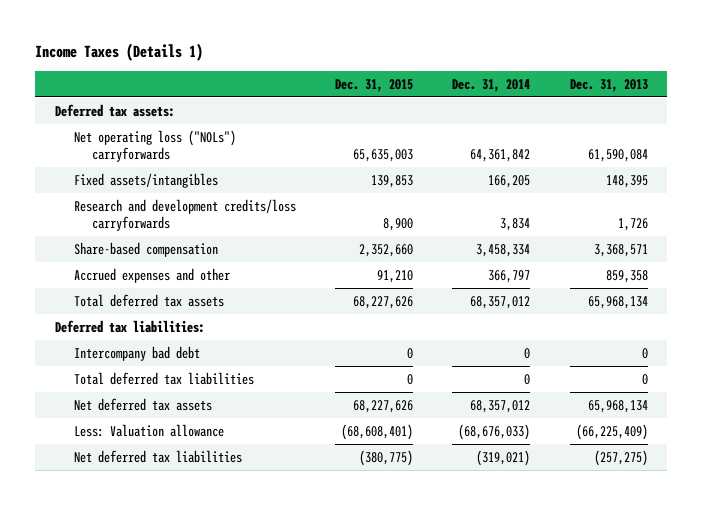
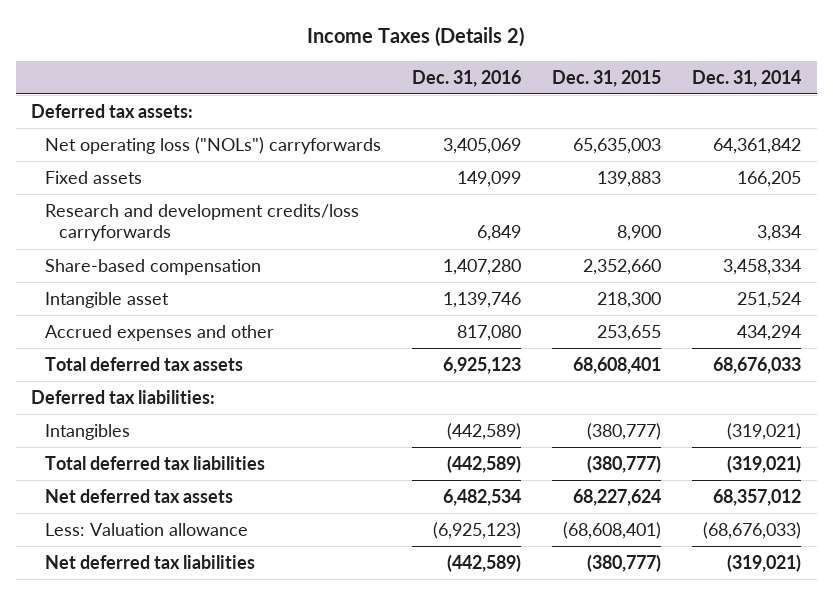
- Income Taxes (Details 1)
+ Income Taxes (Details 2)
- | Dec. 31, 2015 | Dec. 31, 2014 | Dec. 31, 2013
+ | Dec. 31, 2016 | Dec. 31, 2015 | Dec. 31, 2014
- Fixed assets/intangibles | 139,853 | 166,205 | 148,395
+ Fixed assets | 149,099 | 139,883 | 166,205
- Accrued expenses and other | 91,210 | 366,797 | 859,358
- Total deferred tax assets | 68,227,626 | 68,357,012 | 65,968,134
+ Intangible asset | 1,139,746 | 218,300 | 251,524
+ Accrued expenses and other | 817,080 | 253,655 | 434,294
+ Total deferred tax assets | 6,925,123 | 68,608,401 | 68,676,033
- Intercompany bad debt | 0 | 0 | 0
- Total deferred tax liabilities | 0 | 0 | 0
- Net deferred tax assets | 68,227,626 | 68,357,012 | 65,968,134
+ Intangibles | (442,589) | (380,777) | (319,021)
+ Total deferred tax liabilities | (442,589) | (380,777) | (319,021)
+ Net deferred tax assets | 6,482,534 | 68,227,624 | 68,357,012
- Net deferred tax liabilities | (380,775) | (319,021) | (257,275)
+ Net deferred tax liabilities | (442,589) | (380,777) | (319,021)

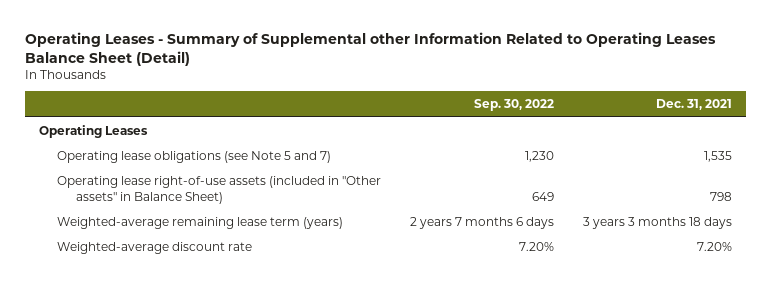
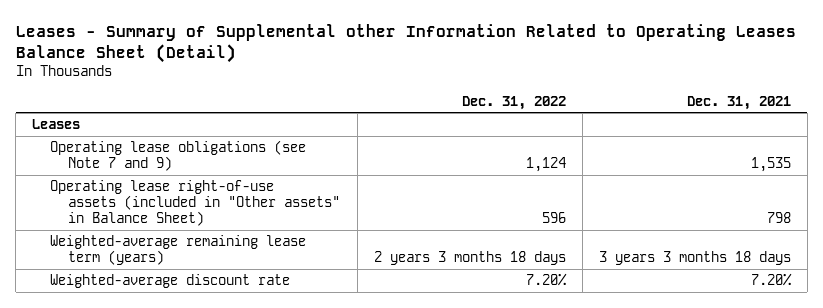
- Operating Leases - Summary of Supplemental other Information Related to Operating Leases Balance Sheet (Detail)
+ Leases - Summary of Supplemental other Information Related to Operating Leases Balance Sheet (Detail)
- | Sep. 30, 2022 | Dec. 31, 2021
+ | Dec. 31, 2022 | Dec. 31, 2021
- Operating Leases
- Operating lease obligations (see Note 5 and 7) | 1,230 | 1,535
+ Leases
+ Operating lease obligations (see Note 7 and 9) | 1,124 | 1,535

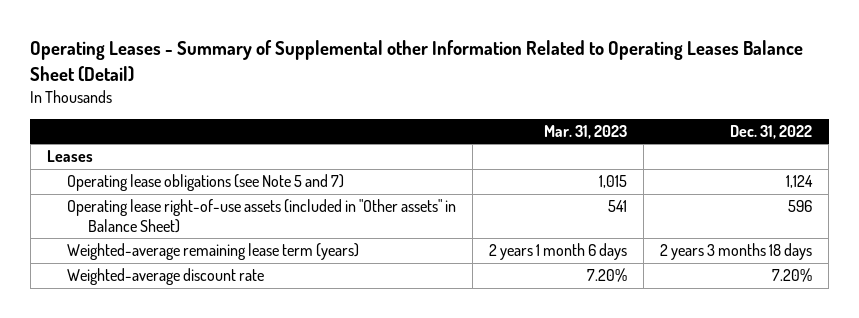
- Leases - Summary of Supplemental other Information Related to Operating Leases Balance Sheet (Detail)
+ Operating Leases - Summary of Supplemental other Information Related to Operating Leases Balance Sheet (Detail)
- | Dec. 31, 2022 | Dec. 31, 2021
+ | Mar. 31, 2023 | Dec. 31, 2022
- Operating lease obligations (see Note 7 and 9) | 1,124 | 1,535
+ Operating lease obligations (see Note 5 and 7) | 1,015 | 1,124

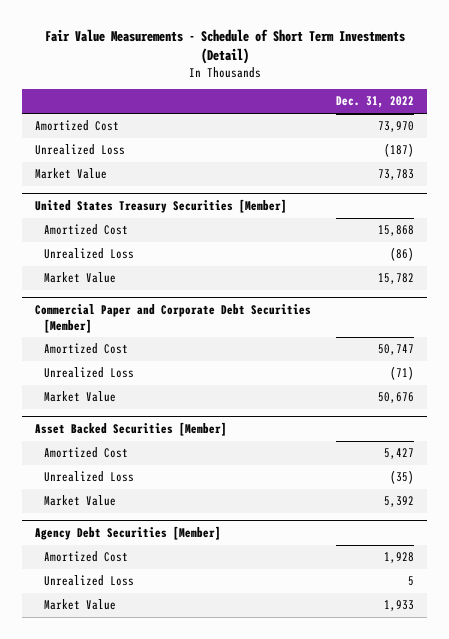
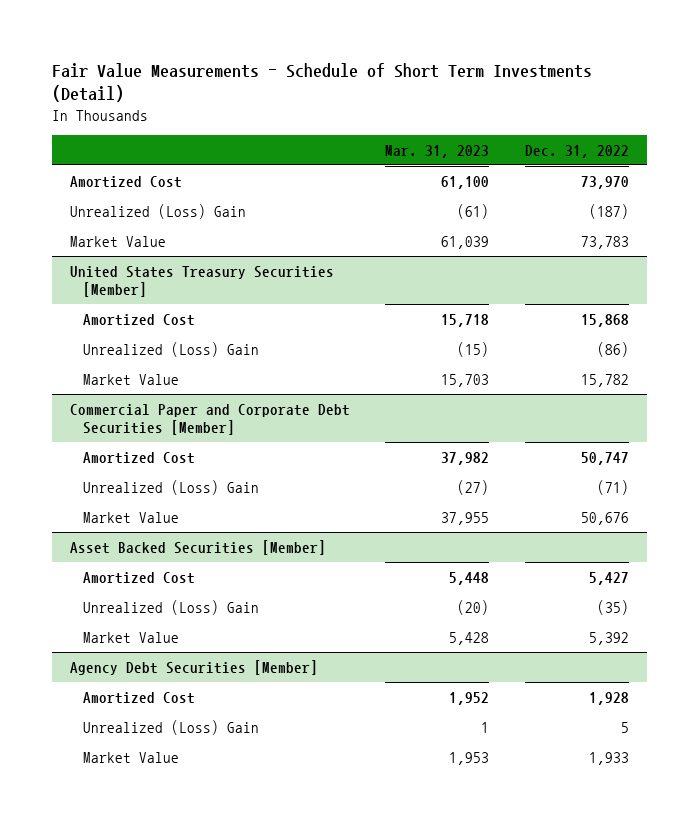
- | Dec. 31, 2022
+ | Mar. 31, 2023 | Dec. 31, 2022
- Unrealized Loss | (187)
+ Unrealized (Loss) Gain | (61) | (187)
@ United States Treasury Securities [Member]
- Unrealized Loss | (86)
+ Unrealized (Loss) Gain | (15) | (86)
@ Commercial Paper and Corporate Debt Securities [Member]
- Unrealized Loss | (71)
+ Unrealized (Loss) Gain | (27) | (71)
@ Asset Backed Securities [Member]
- Unrealized Loss | (35)
+ Unrealized (Loss) Gain | (20) | (35)
@ Agency Debt Securities [Member]
- Unrealized Loss | 5
+ Unrealized (Loss) Gain | 1 | 5

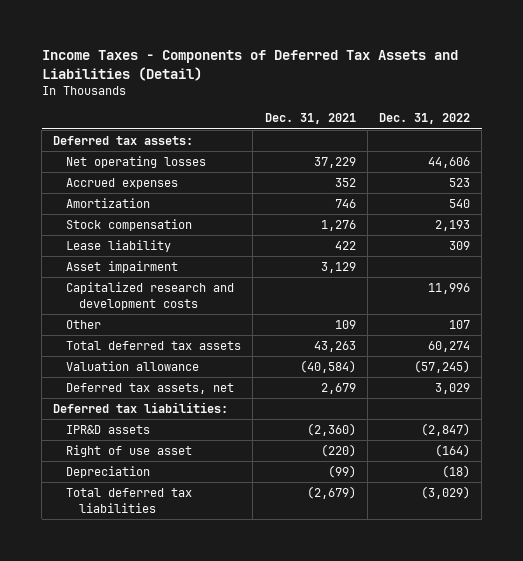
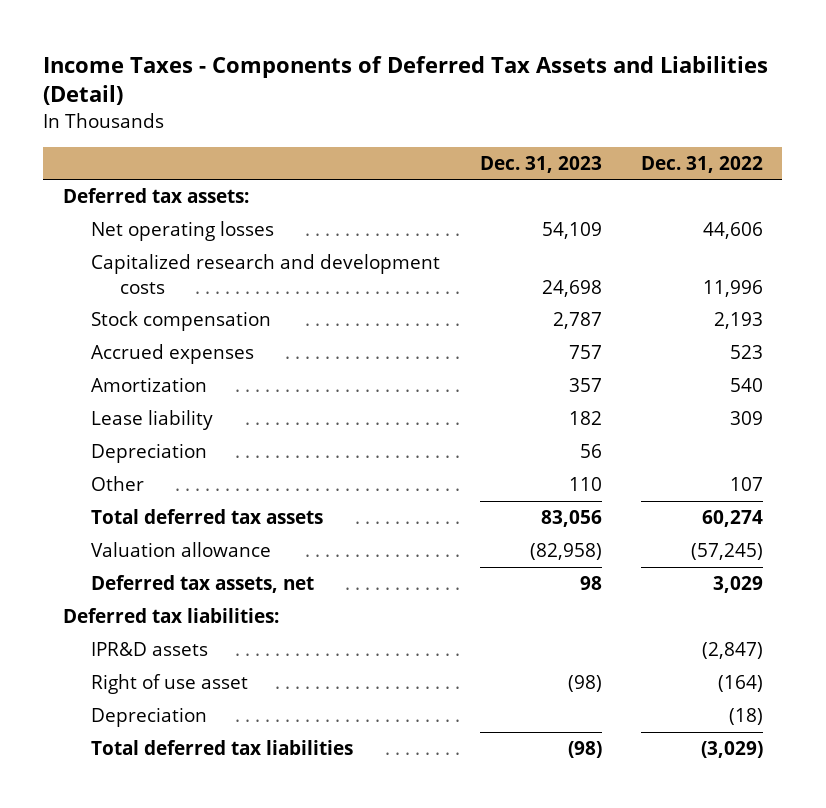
- | Dec. 31, 2021 | Dec. 31, 2022
+ | Dec. 31, 2023 | Dec. 31, 2022
moved up: Capitalized research and development costs | 24,698 | 11,996
moved up: Stock compensation | 2,787 | 2,193
- Asset impairment | 3,129 |
+ Depreciation | 56 |

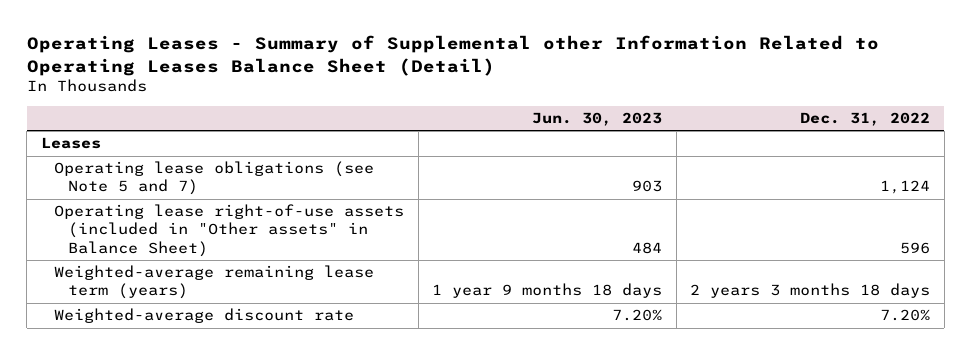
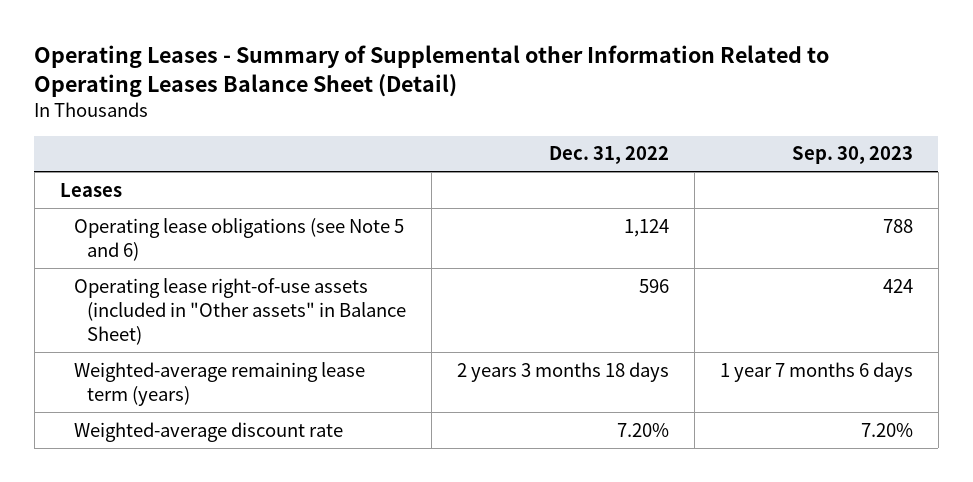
- | Jun. 30, 2023 | Dec. 31, 2022
+ | Dec. 31, 2022 | Sep. 30, 2023
- Operating lease obligations (see Note 5 and 7) | 903 | 1,124
+ Operating lease obligations (see Note 5 and 6) | 1,124 | 788

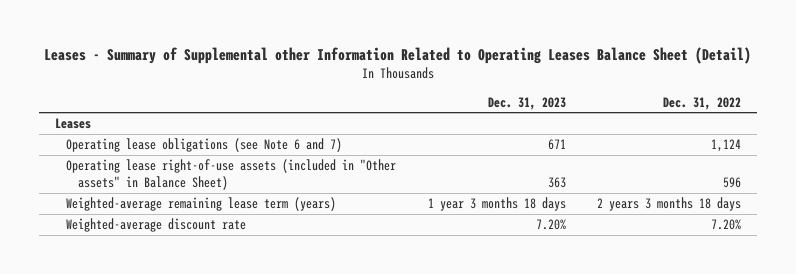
- Operating Leases - Summary of Supplemental other Information Related to Operating Leases Balance Sheet (Detail)
+ Leases - Summary of Supplemental other Information Related to Operating Leases Balance Sheet (Detail)
- | Dec. 31, 2022 | Sep. 30, 2023
+ | Dec. 31, 2023 | Dec. 31, 2022
- Operating lease obligations (see Note 5 and 6) | 1,124 | 788
+ Operating lease obligations (see Note 6 and 7) | 671 | 1,124

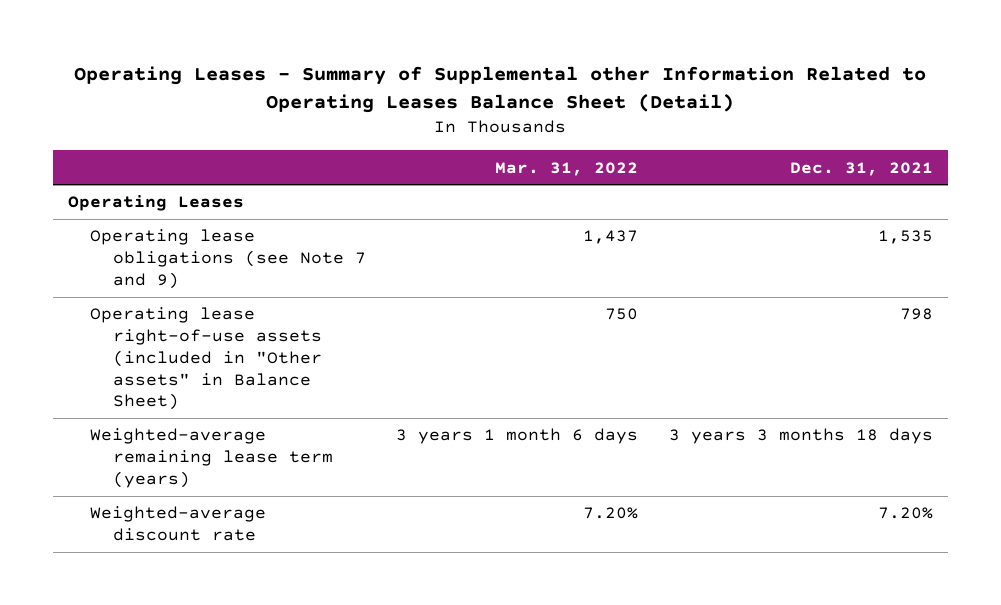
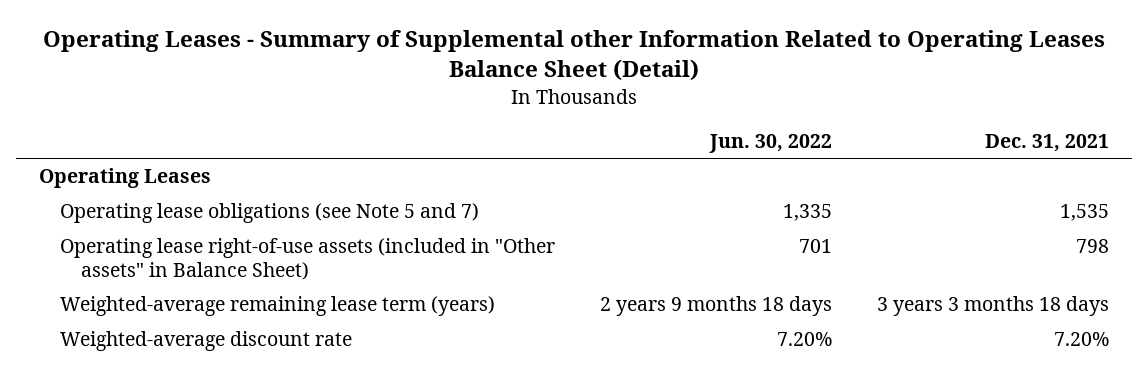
- | Mar. 31, 2022 | Dec. 31, 2021
+ | Jun. 30, 2022 | Dec. 31, 2021
- Operating lease obligations (see Note 7 and 9) | 1,437 | 1,535
+ Operating lease obligations (see Note 5 and 7) | 1,335 | 1,535

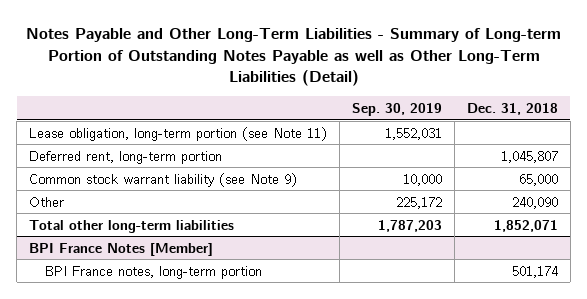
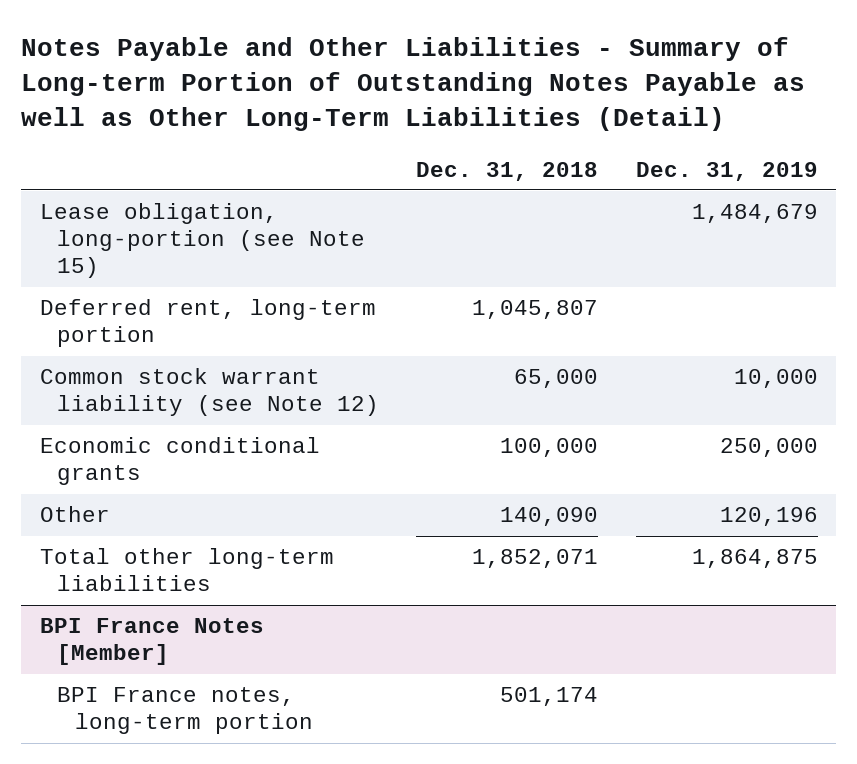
- Notes Payable and Other Long-Term Liabilities - Summary of Long-term Portion of Outstanding Notes Payable as well as Other Long-Term Liabilities (Detail)
+ Notes Payable and Other Liabilities - Summary of Long-term Portion of Outstanding Notes Payable as well as Other Long-Term Liabilities (Detail)
- | Sep. 30, 2019 | Dec. 31, 2018
+ | Dec. 31, 2018 | Dec. 31, 2019
- Lease obligation, long-term portion (see Note 11) | 1,552,031 |
+ Lease obligation, long-portion (see Note 15) | | 1,484,679
- Common stock warrant liability (see Note 9) | 10,000 | 65,000
- Other | 225,172 | 240,090
+ Common stock warrant liability (see Note 12) | 65,000 | 10,000
+ Economic conditional grants | 100,000 | 250,000
+ Other | 140,090 | 120,196

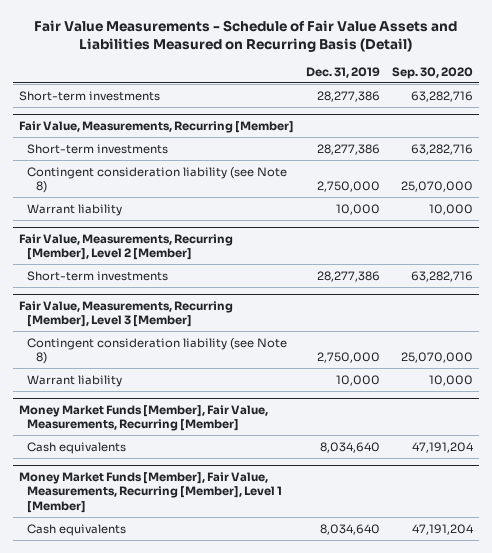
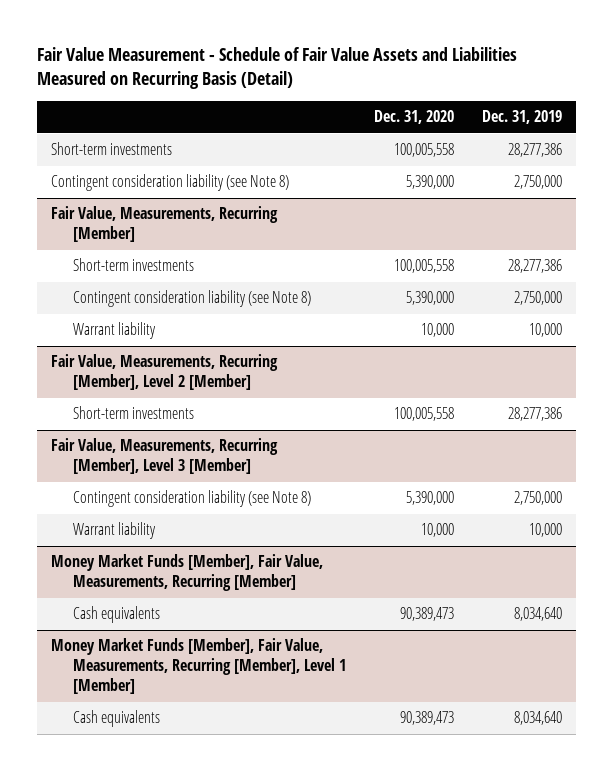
- Fair Value Measurements - Schedule of Fair Value Assets and Liabilities Measured on Recurring Basis (Detail)
+ Fair Value Measurement - Schedule of Fair Value Assets and Liabilities Measured on Recurring Basis (Detail)
- | Dec. 31, 2019 | Sep. 30, 2020
+ | Dec. 31, 2020 | Dec. 31, 2019
+ Contingent consideration liability (see Note 8) | 5,390,000 | 2,750,000

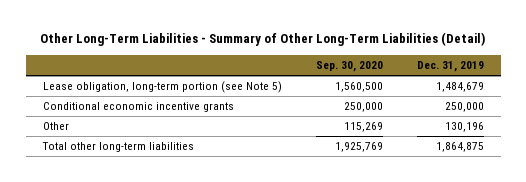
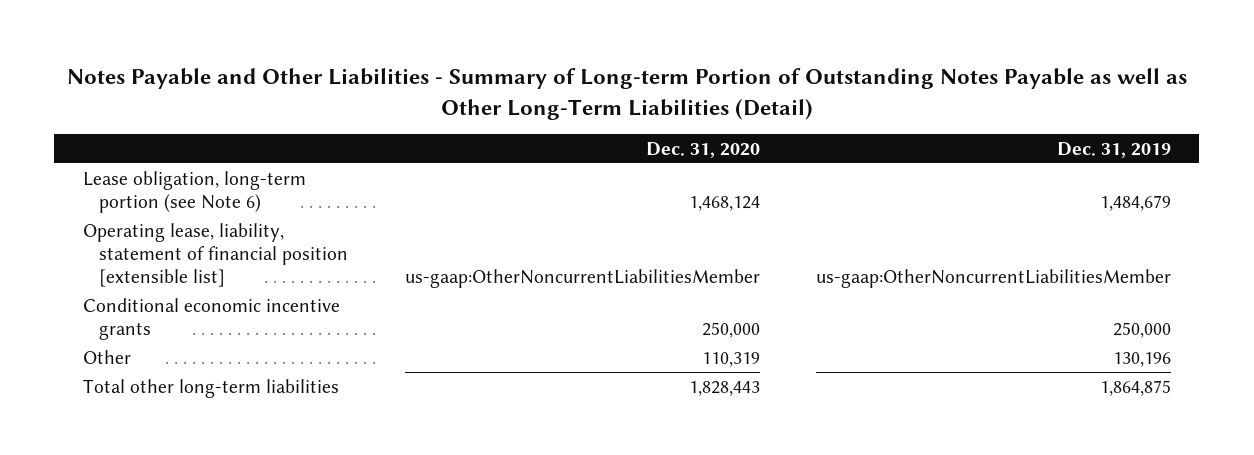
- Other Long-Term Liabilities - Summary of Other Long-Term Liabilities (Detail)
+ Notes Payable and Other Liabilities - Summary of Long-term Portion of Outstanding Notes Payable as well as Other Long-Term Liabilities (Detail)
- | Sep. 30, 2020 | Dec. 31, 2019
+ | Dec. 31, 2020 | Dec. 31, 2019
- Lease obligation, long-term portion (see Note 5) | 1,560,500 | 1,484,679
+ Lease obligation, long-term portion (see Note 6) | 1,468,124 | 1,484,679
+ Operating lease, liability, statement of financial position [extensible list] | us-gaap:OtherNoncurrentLiabilitiesMember | us-gaap:OtherNoncurrentLiabilitiesMember

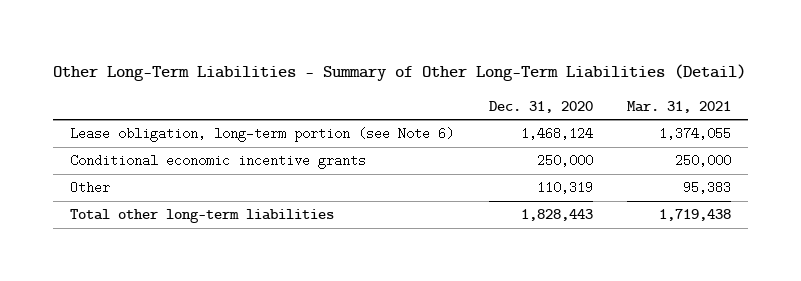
- Notes Payable and Other Liabilities - Summary of Long-term Portion of Outstanding Notes Payable as well as Other Long-Term Liabilities (Detail)
+ Other Long-Term Liabilities - Summary of Other Long-Term Liabilities (Detail)
- | Dec. 31, 2020 | Dec. 31, 2019
+ | Dec. 31, 2020 | Mar. 31, 2021
- Operating lease, liability, statement of financial position [extensible list] | us-gaap:OtherNoncurrentLiabilitiesMember | us-gaap:OtherNoncurrentLiabilitiesMember

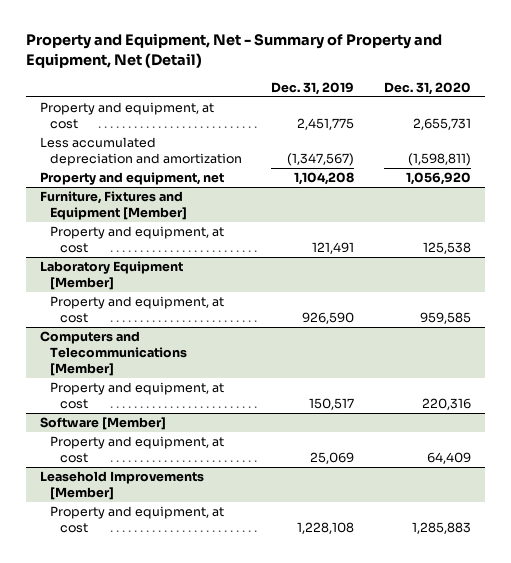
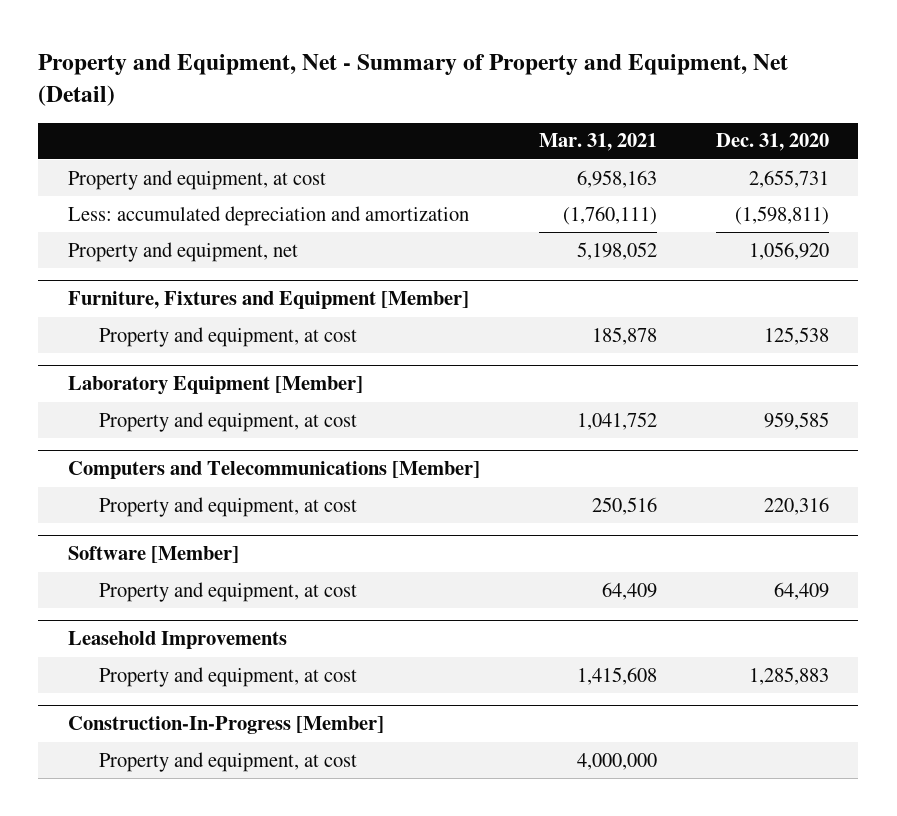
- | Dec. 31, 2019 | Dec. 31, 2020
+ | Mar. 31, 2021 | Dec. 31, 2020
- Less accumulated depreciation and amortization | (1,347,567) | (1,598,811)
+ Less: accumulated depreciation and amortization | (1,760,111) | (1,598,811)
- Leasehold Improvements [Member]
+ Leasehold Improvements
+ Construction-In-Progress [Member]
+ Property and equipment, at cost | 4,000,000 |

